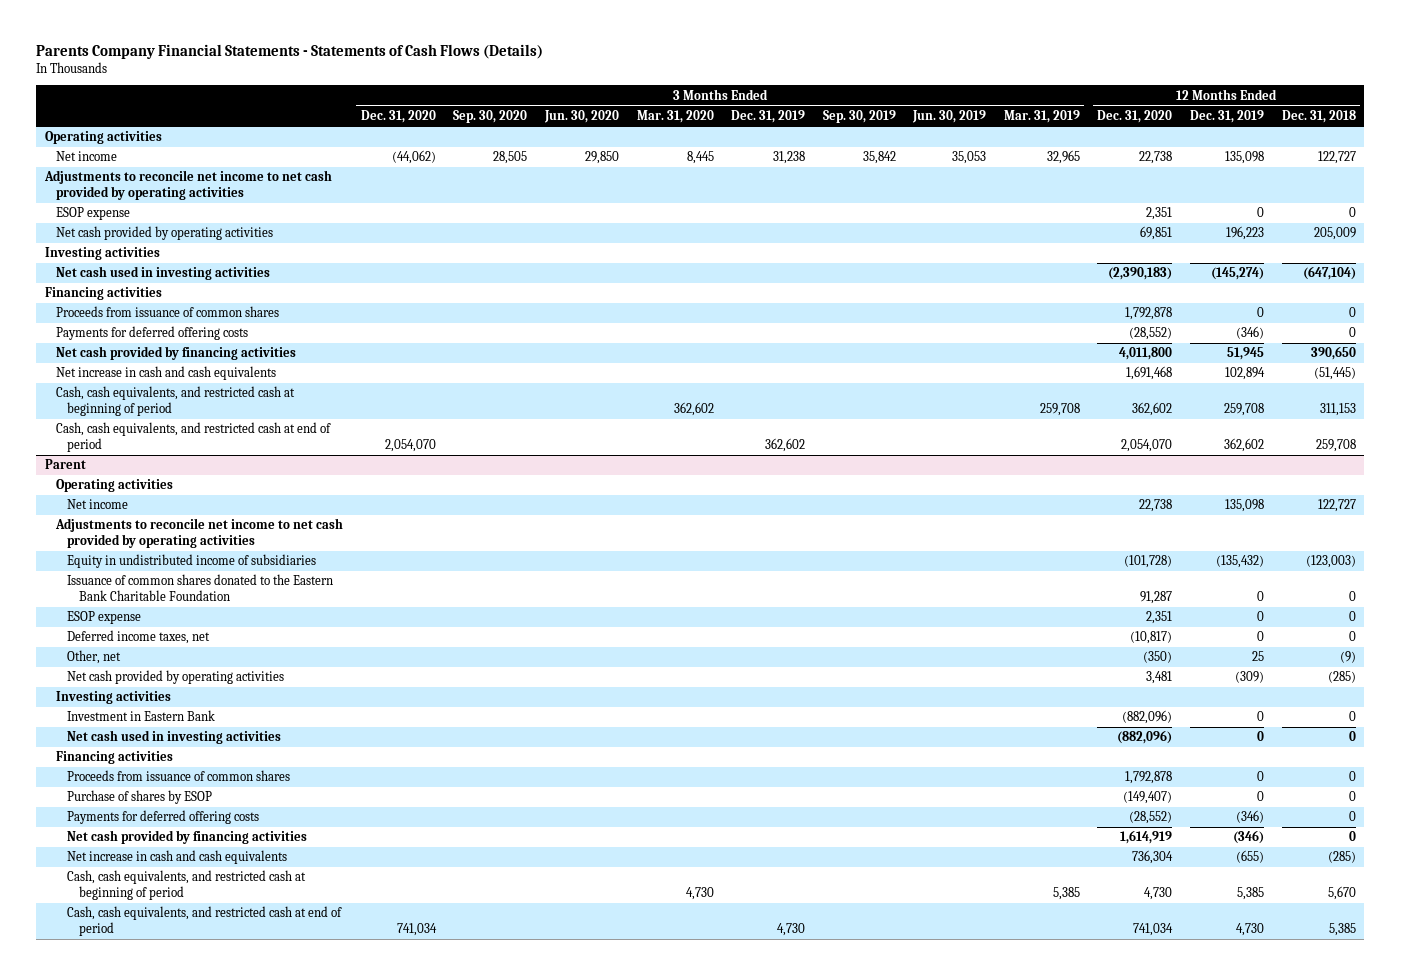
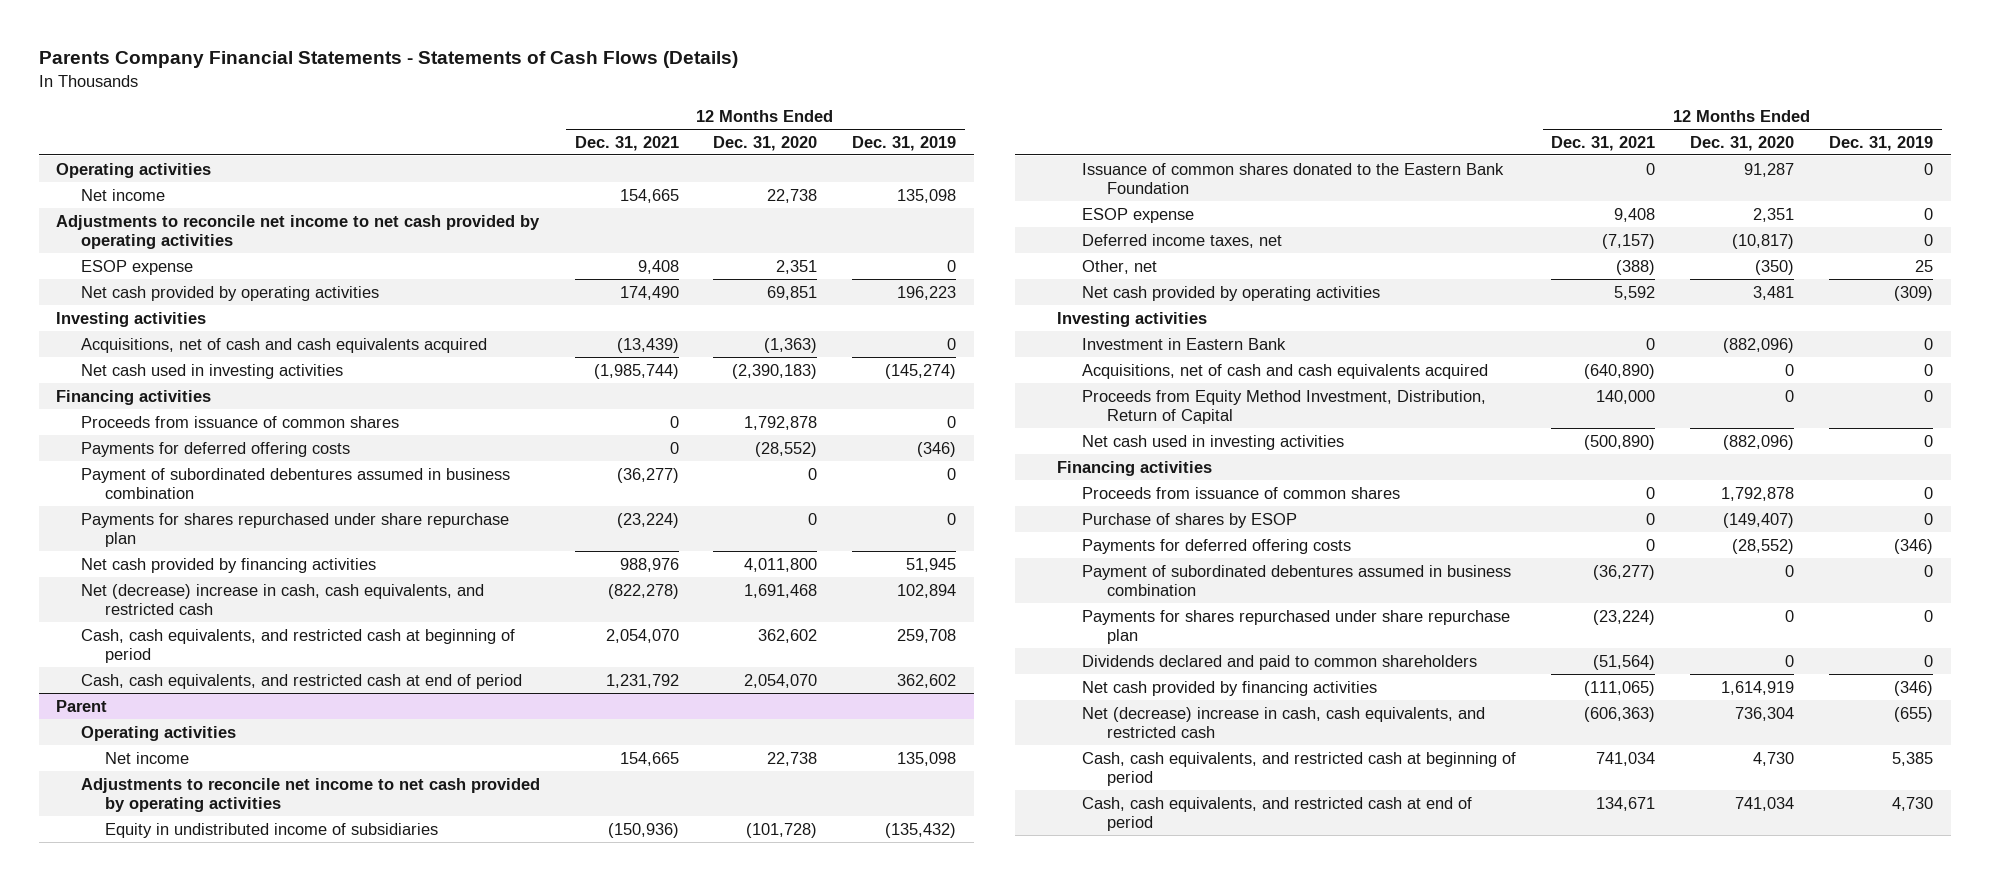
- | 3 Months Ended Dec. 31, 2020 | 3 Months Ended Sep. 30, 2020 | 3 Months Ended Jun. 30, 2020 | 3 Months Ended Mar. 31, 2020 | 3 Months Ended Dec. 31, 2019 | 3 Months Ended Sep. 30, 2019 | 3 Months Ended Jun. 30, 2019 | 3 Months Ended Mar. 31, 2019 | 12 Months Ended Dec. 31, 2020 | 12 Months Ended Dec. 31, 2019 | 12 Months Ended Dec. 31, 2018
+ | 12 Months Ended Dec. 31, 2021 | 12 Months Ended Dec. 31, 2020 | 12 Months Ended Dec. 31, 2019
+ Acquisitions, net of cash and cash equivalents acquired | (13,439) | (1,363) | 0
+ Payment of subordinated debentures assumed in business combination | (36,277) | 0 | 0
+ Payments for shares repurchased under share repurchase plan | (23,224) | 0 | 0
- Net increase in cash and cash equivalents | | | | | | | | | 1,691,468 | 102,894 | (51,445)
+ Net (decrease) increase in cash, cash equivalents, and restricted cash | (822,278) | 1,691,468 | 102,894
@ Parent
- Issuance of common shares donated to the Eastern Bank Charitable Foundation | | | | | | | | | 91,287 | 0 | 0
+ Issuance of common shares donated to the Eastern Bank Foundation | 0 | 91,287 | 0
+ Acquisitions, net of cash and cash equivalents acquired | (640,890) | 0 | 0
+ Proceeds from Equity Method Investment, Distribution, Return of Capital | 140,000 | 0 | 0
+ Payment of subordinated debentures assumed in business combination | (36,277) | 0 | 0
+ Payments for shares repurchased under share repurchase plan | (23,224) | 0 | 0
+ Dividends declared and paid to common shareholders | (51,564) | 0 | 0
- Net increase in cash and cash equivalents | | | | | | | | | 736,304 | (655) | (285)
+ Net (decrease) increase in cash, cash equivalents, and restricted cash | (606,363) | 736,304 | (655)

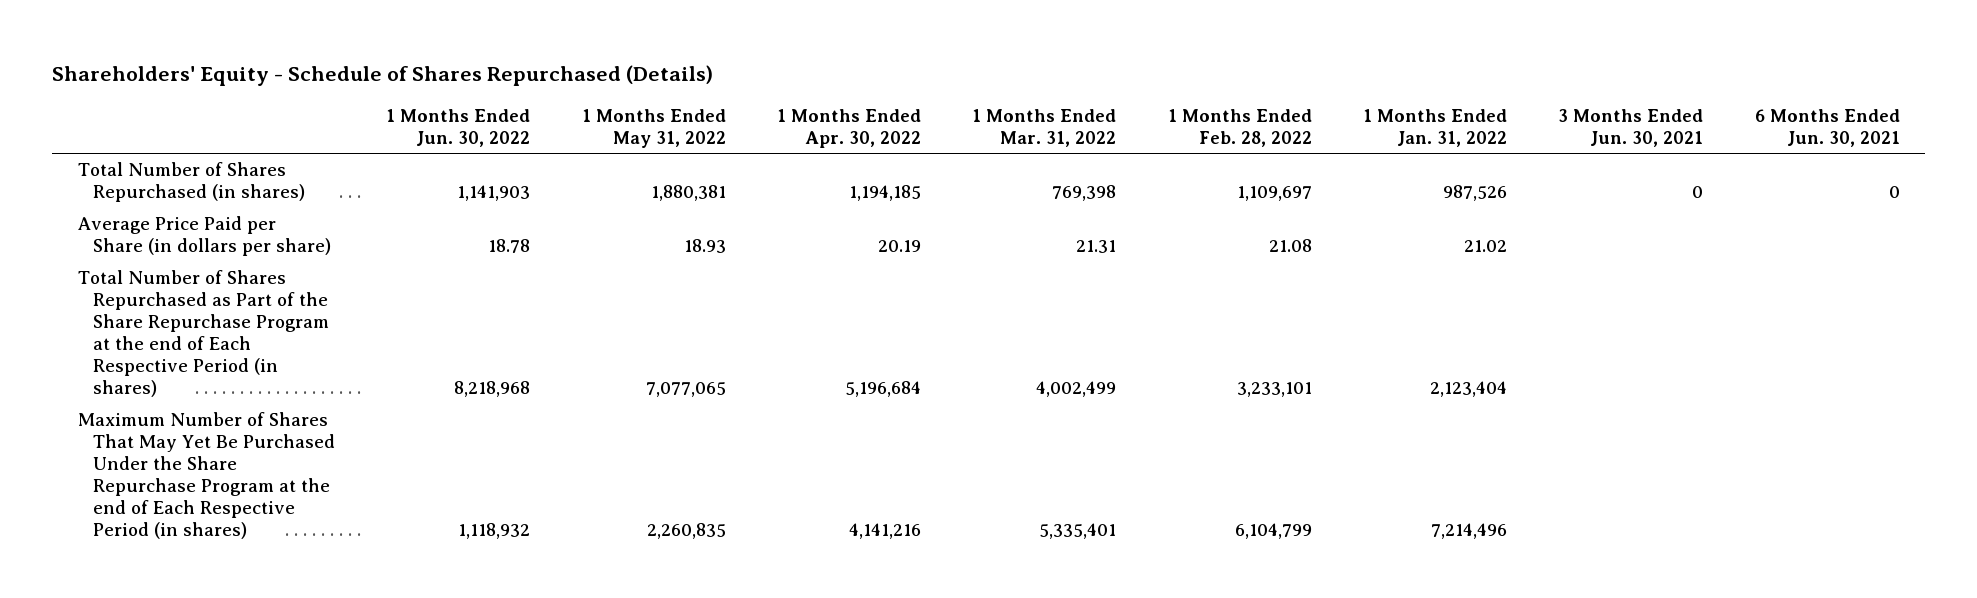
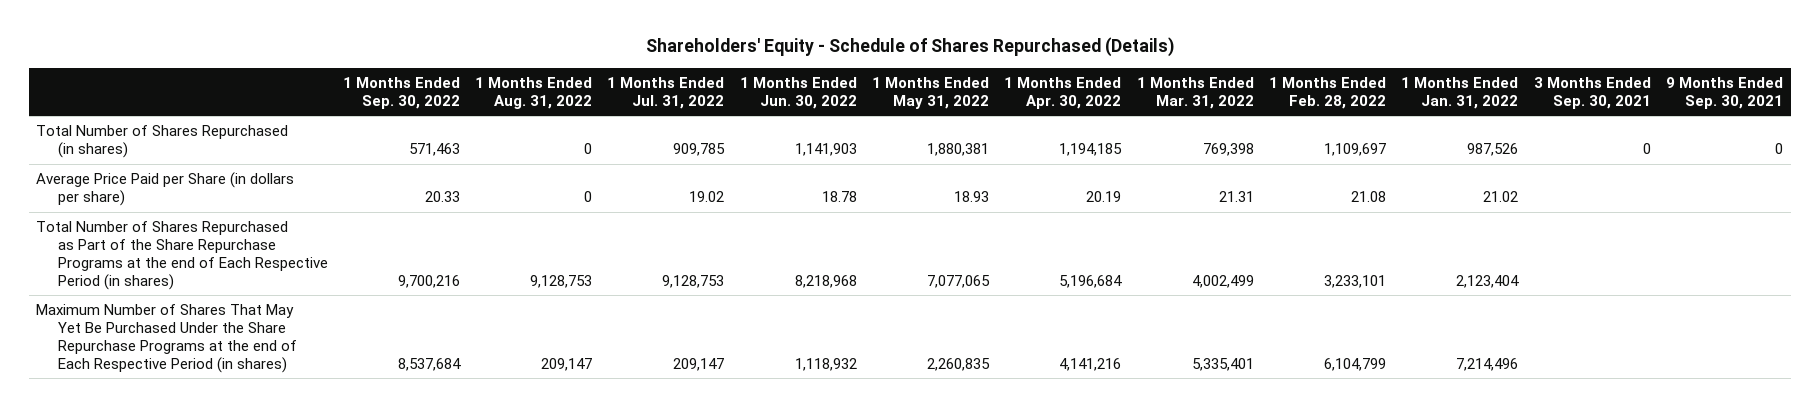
- | 1 Months Ended Jun. 30, 2022 | 1 Months Ended May 31, 2022 | 1 Months Ended Apr. 30, 2022 | 1 Months Ended Mar. 31, 2022 | 1 Months Ended Feb. 28, 2022 | 1 Months Ended Jan. 31, 2022 | 3 Months Ended Jun. 30, 2021 | 6 Months Ended Jun. 30, 2021
+ | 1 Months Ended Sep. 30, 2022 | 1 Months Ended Aug. 31, 2022 | 1 Months Ended Jul. 31, 2022 | 1 Months Ended Jun. 30, 2022 | 1 Months Ended May 31, 2022 | 1 Months Ended Apr. 30, 2022 | 1 Months Ended Mar. 31, 2022 | 1 Months Ended Feb. 28, 2022 | 1 Months Ended Jan. 31, 2022 | 3 Months Ended Sep. 30, 2021 | 9 Months Ended Sep. 30, 2021
- Total Number of Shares Repurchased as Part of the Share Repurchase Program at the end of Each Respective Period (in shares) | 8,218,968 | 7,077,065 | 5,196,684 | 4,002,499 | 3,233,101 | 2,123,404 | |
- Maximum Number of Shares That May Yet Be Purchased Under the Share Repurchase Program at the end of Each Respective Period (in shares) | 1,118,932 | 2,260,835 | 4,141,216 | 5,335,401 | 6,104,799 | 7,214,496 | |
+ Total Number of Shares Repurchased as Part of the Share Repurchase Programs at the end of Each Respective Period (in shares) | 9,700,216 | 9,128,753 | 9,128,753 | 8,218,968 | 7,077,065 | 5,196,684 | 4,002,499 | 3,233,101 | 2,123,404 | |
+ Maximum Number of Shares That May Yet Be Purchased Under the Share Repurchase Programs at the end of Each Respective Period (in shares) | 8,537,684 | 209,147 | 209,147 | 1,118,932 | 2,260,835 | 4,141,216 | 5,335,401 | 6,104,799 | 7,214,496 | |

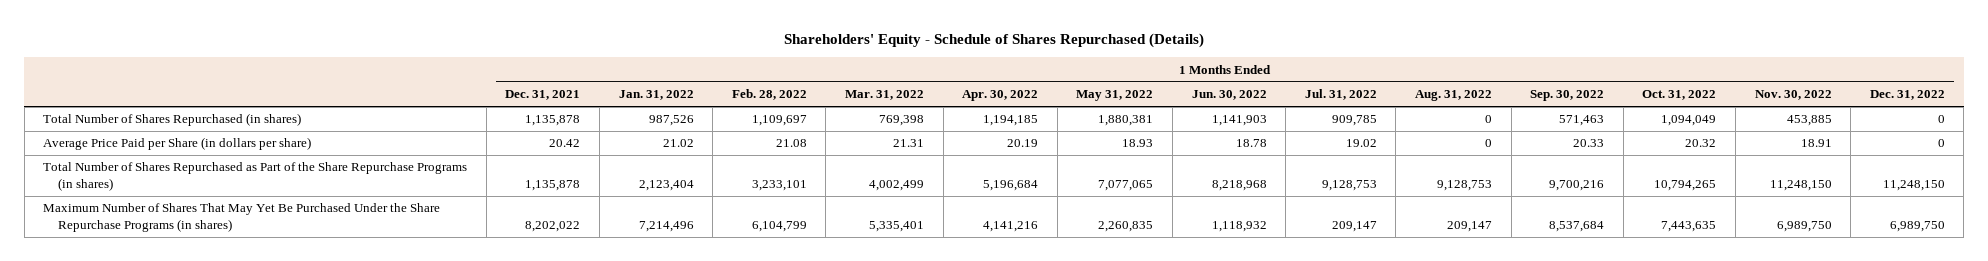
- | 1 Months Ended Sep. 30, 2022 | 1 Months Ended Aug. 31, 2022 | 1 Months Ended Jul. 31, 2022 | 1 Months Ended Jun. 30, 2022 | 1 Months Ended May 31, 2022 | 1 Months Ended Apr. 30, 2022 | 1 Months Ended Mar. 31, 2022 | 1 Months Ended Feb. 28, 2022 | 1 Months Ended Jan. 31, 2022 | 3 Months Ended Sep. 30, 2021 | 9 Months Ended Sep. 30, 2021
+ | 1 Months Ended Dec. 31, 2021 | 1 Months Ended Jan. 31, 2022 | 1 Months Ended Feb. 28, 2022 | 1 Months Ended Mar. 31, 2022 | 1 Months Ended Apr. 30, 2022 | 1 Months Ended May 31, 2022 | 1 Months Ended Jun. 30, 2022 | 1 Months Ended Jul. 31, 2022 | 1 Months Ended Aug. 31, 2022 | 1 Months Ended Sep. 30, 2022 | 1 Months Ended Oct. 31, 2022 | 1 Months Ended Nov. 30, 2022 | 1 Months Ended Dec. 31, 2022
- Total Number of Shares Repurchased as Part of the Share Repurchase Programs at the end of Each Respective Period (in shares) | 9,700,216 | 9,128,753 | 9,128,753 | 8,218,968 | 7,077,065 | 5,196,684 | 4,002,499 | 3,233,101 | 2,123,404 | |
- Maximum Number of Shares That May Yet Be Purchased Under the Share Repurchase Programs at the end of Each Respective Period (in shares) | 8,537,684 | 209,147 | 209,147 | 1,118,932 | 2,260,835 | 4,141,216 | 5,335,401 | 6,104,799 | 7,214,496 | |
+ Total Number of Shares Repurchased as Part of the Share Repurchase Programs (in shares) | 1,135,878 | 2,123,404 | 3,233,101 | 4,002,499 | 5,196,684 | 7,077,065 | 8,218,968 | 9,128,753 | 9,128,753 | 9,700,216 | 10,794,265 | 11,248,150 | 11,248,150
+ Maximum Number of Shares That May Yet Be Purchased Under the Share Repurchase Programs (in shares) | 8,202,022 | 7,214,496 | 6,104,799 | 5,335,401 | 4,141,216 | 2,260,835 | 1,118,932 | 209,147 | 209,147 | 8,537,684 | 7,443,635 | 6,989,750 | 6,989,750

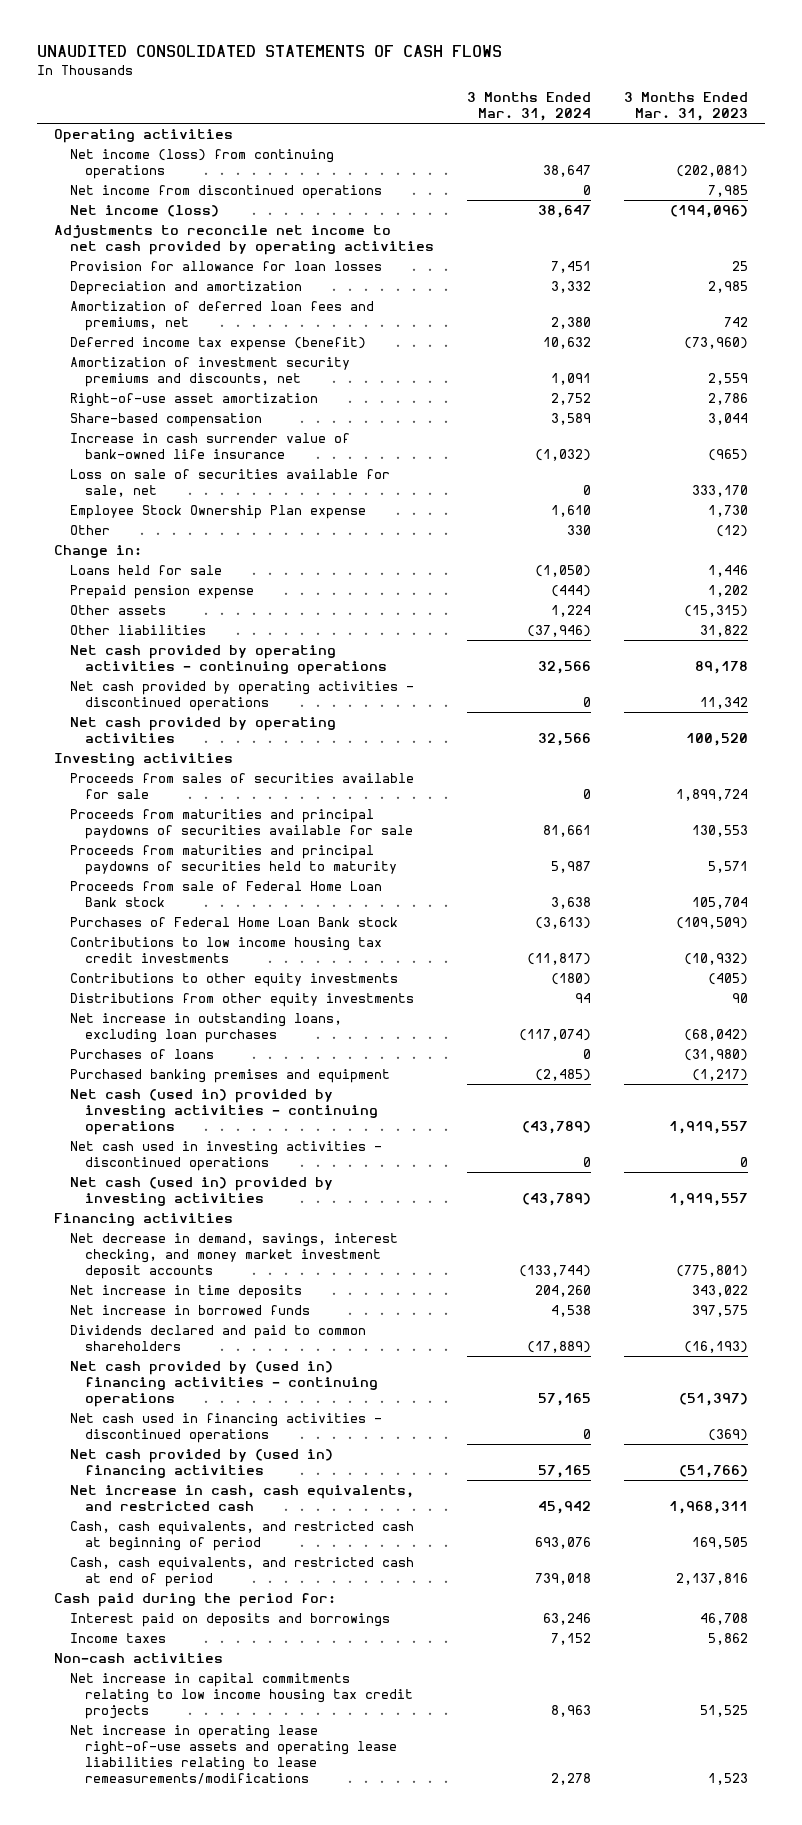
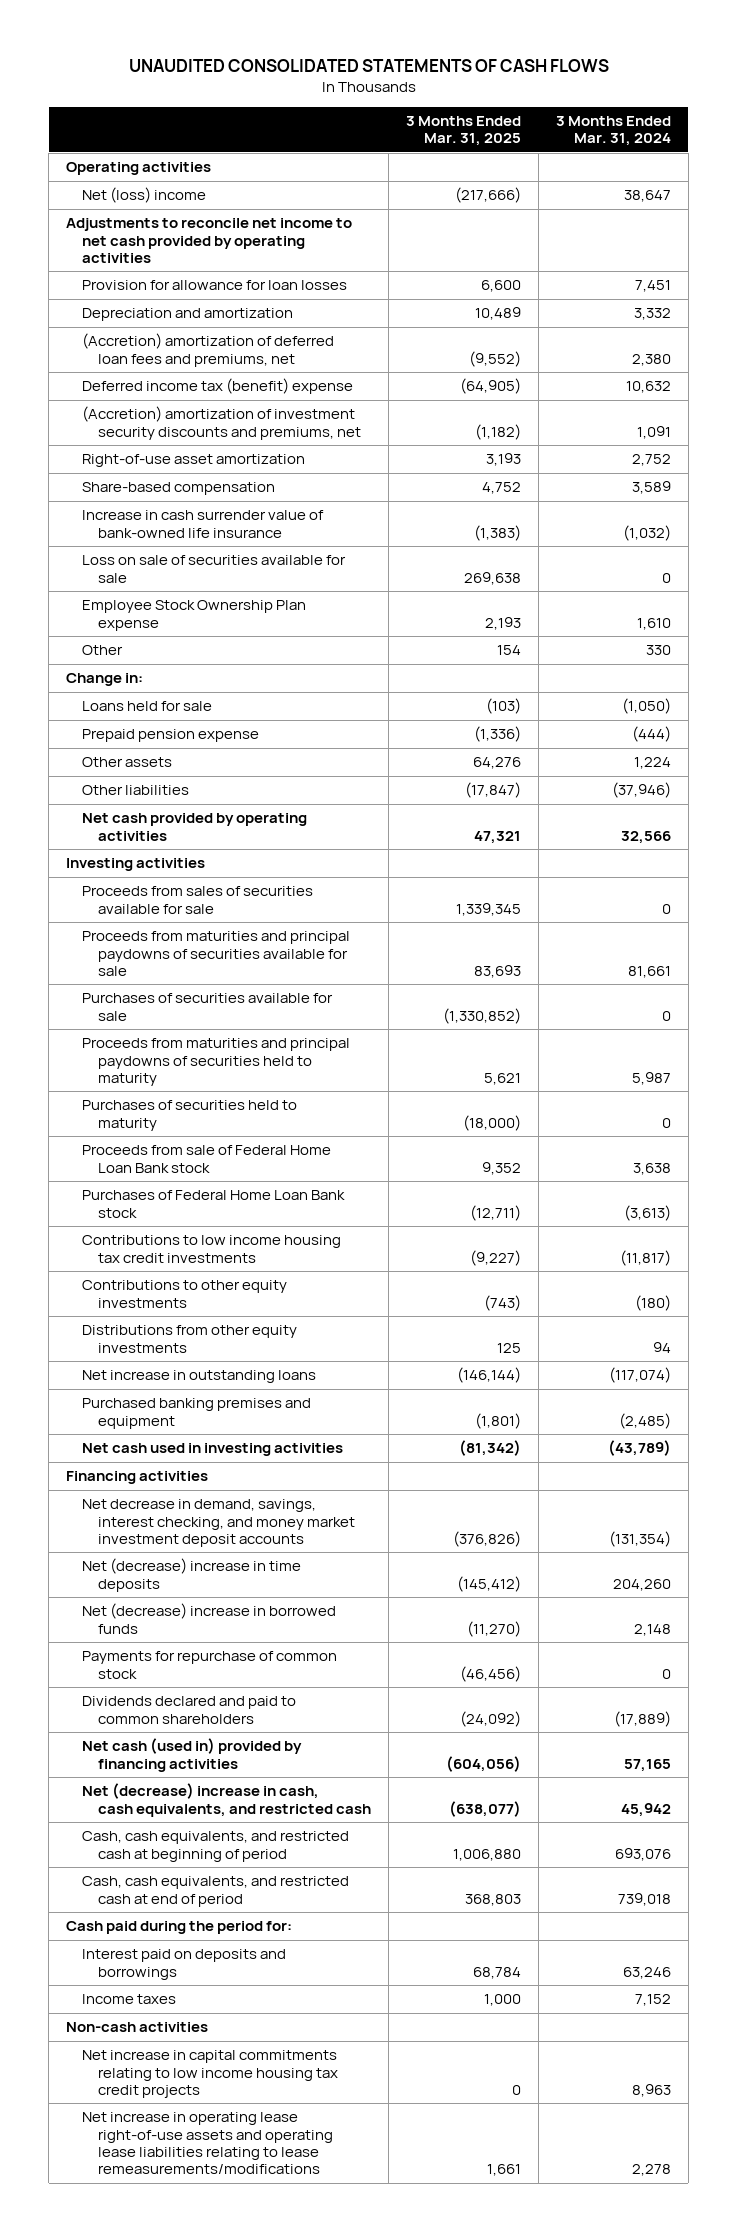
- | 3 Months Ended Mar. 31, 2024 | 3 Months Ended Mar. 31, 2023
+ | 3 Months Ended Mar. 31, 2025 | 3 Months Ended Mar. 31, 2024
- Net income (loss) from continuing operations | 38,647 | (202,081)
- Net income from discontinued operations | 0 | 7,985
- Net income (loss) | 38,647 | (194,096)
+ Net (loss) income | (217,666) | 38,647
- Amortization of deferred loan fees and premiums, net | 2,380 | 742
- Deferred income tax expense (benefit) | 10,632 | (73,960)
- Amortization of investment security premiums and discounts, net | 1,091 | 2,559
+ (Accretion) amortization of deferred loan fees and premiums, net | (9,552) | 2,380
+ Deferred income tax (benefit) expense | (64,905) | 10,632
+ (Accretion) amortization of investment security discounts and premiums, net | (1,182) | 1,091
- Loss on sale of securities available for sale, net | 0 | 333,170
+ Loss on sale of securities available for sale | 269,638 | 0
- Net cash provided by operating activities - continuing operations | 32,566 | 89,178
- Net cash provided by operating activities - discontinued operations | 0 | 11,342
+ Purchases of securities available for sale | (1,330,852) | 0
+ Purchases of securities held to maturity | (18,000) | 0
- Net increase in outstanding loans, excluding loan purchases | (117,074) | (68,042)
- Purchases of loans | 0 | (31,980)
+ Net increase in outstanding loans | (146,144) | (117,074)
- Net cash (used in) provided by investing activities - continuing operations | (43,789) | 1,919,557
- Net cash used in investing activities - discontinued operations | 0 | 0
- Net cash (used in) provided by investing activities | (43,789) | 1,919,557
+ Net cash used in investing activities | (81,342) | (43,789)
- Net decrease in demand, savings, interest checking, and money market investment deposit accounts | (133,744) | (775,801)
- Net increase in time deposits | 204,260 | 343,022
- Net increase in borrowed funds | 4,538 | 397,575
+ Net decrease in demand, savings, interest checking, and money market investment deposit accounts | (376,826) | (131,354)
+ Net (decrease) increase in time deposits | (145,412) | 204,260
+ Net (decrease) increase in borrowed funds | (11,270) | 2,148
+ Payments for repurchase of common stock | (46,456) | 0
- Net cash provided by (used in) financing activities - continuing operations | 57,165 | (51,397)
- Net cash used in financing activities - discontinued operations | 0 | (369)
- Net cash provided by (used in) financing activities | 57,165 | (51,766)
- Net increase in cash, cash equivalents, and restricted cash | 45,942 | 1,968,311
+ Net cash (used in) provided by financing activities | (604,056) | 57,165
+ Net (decrease) increase in cash, cash equivalents, and restricted cash | (638,077) | 45,942

